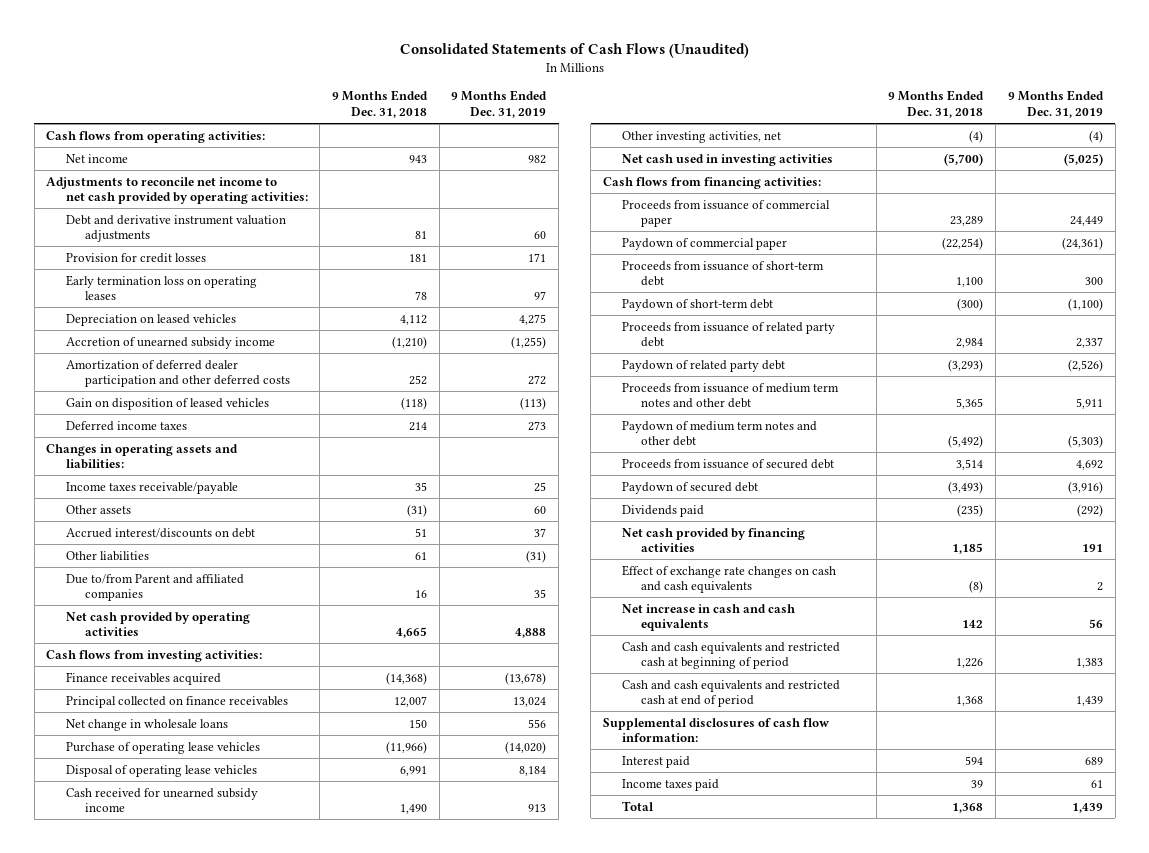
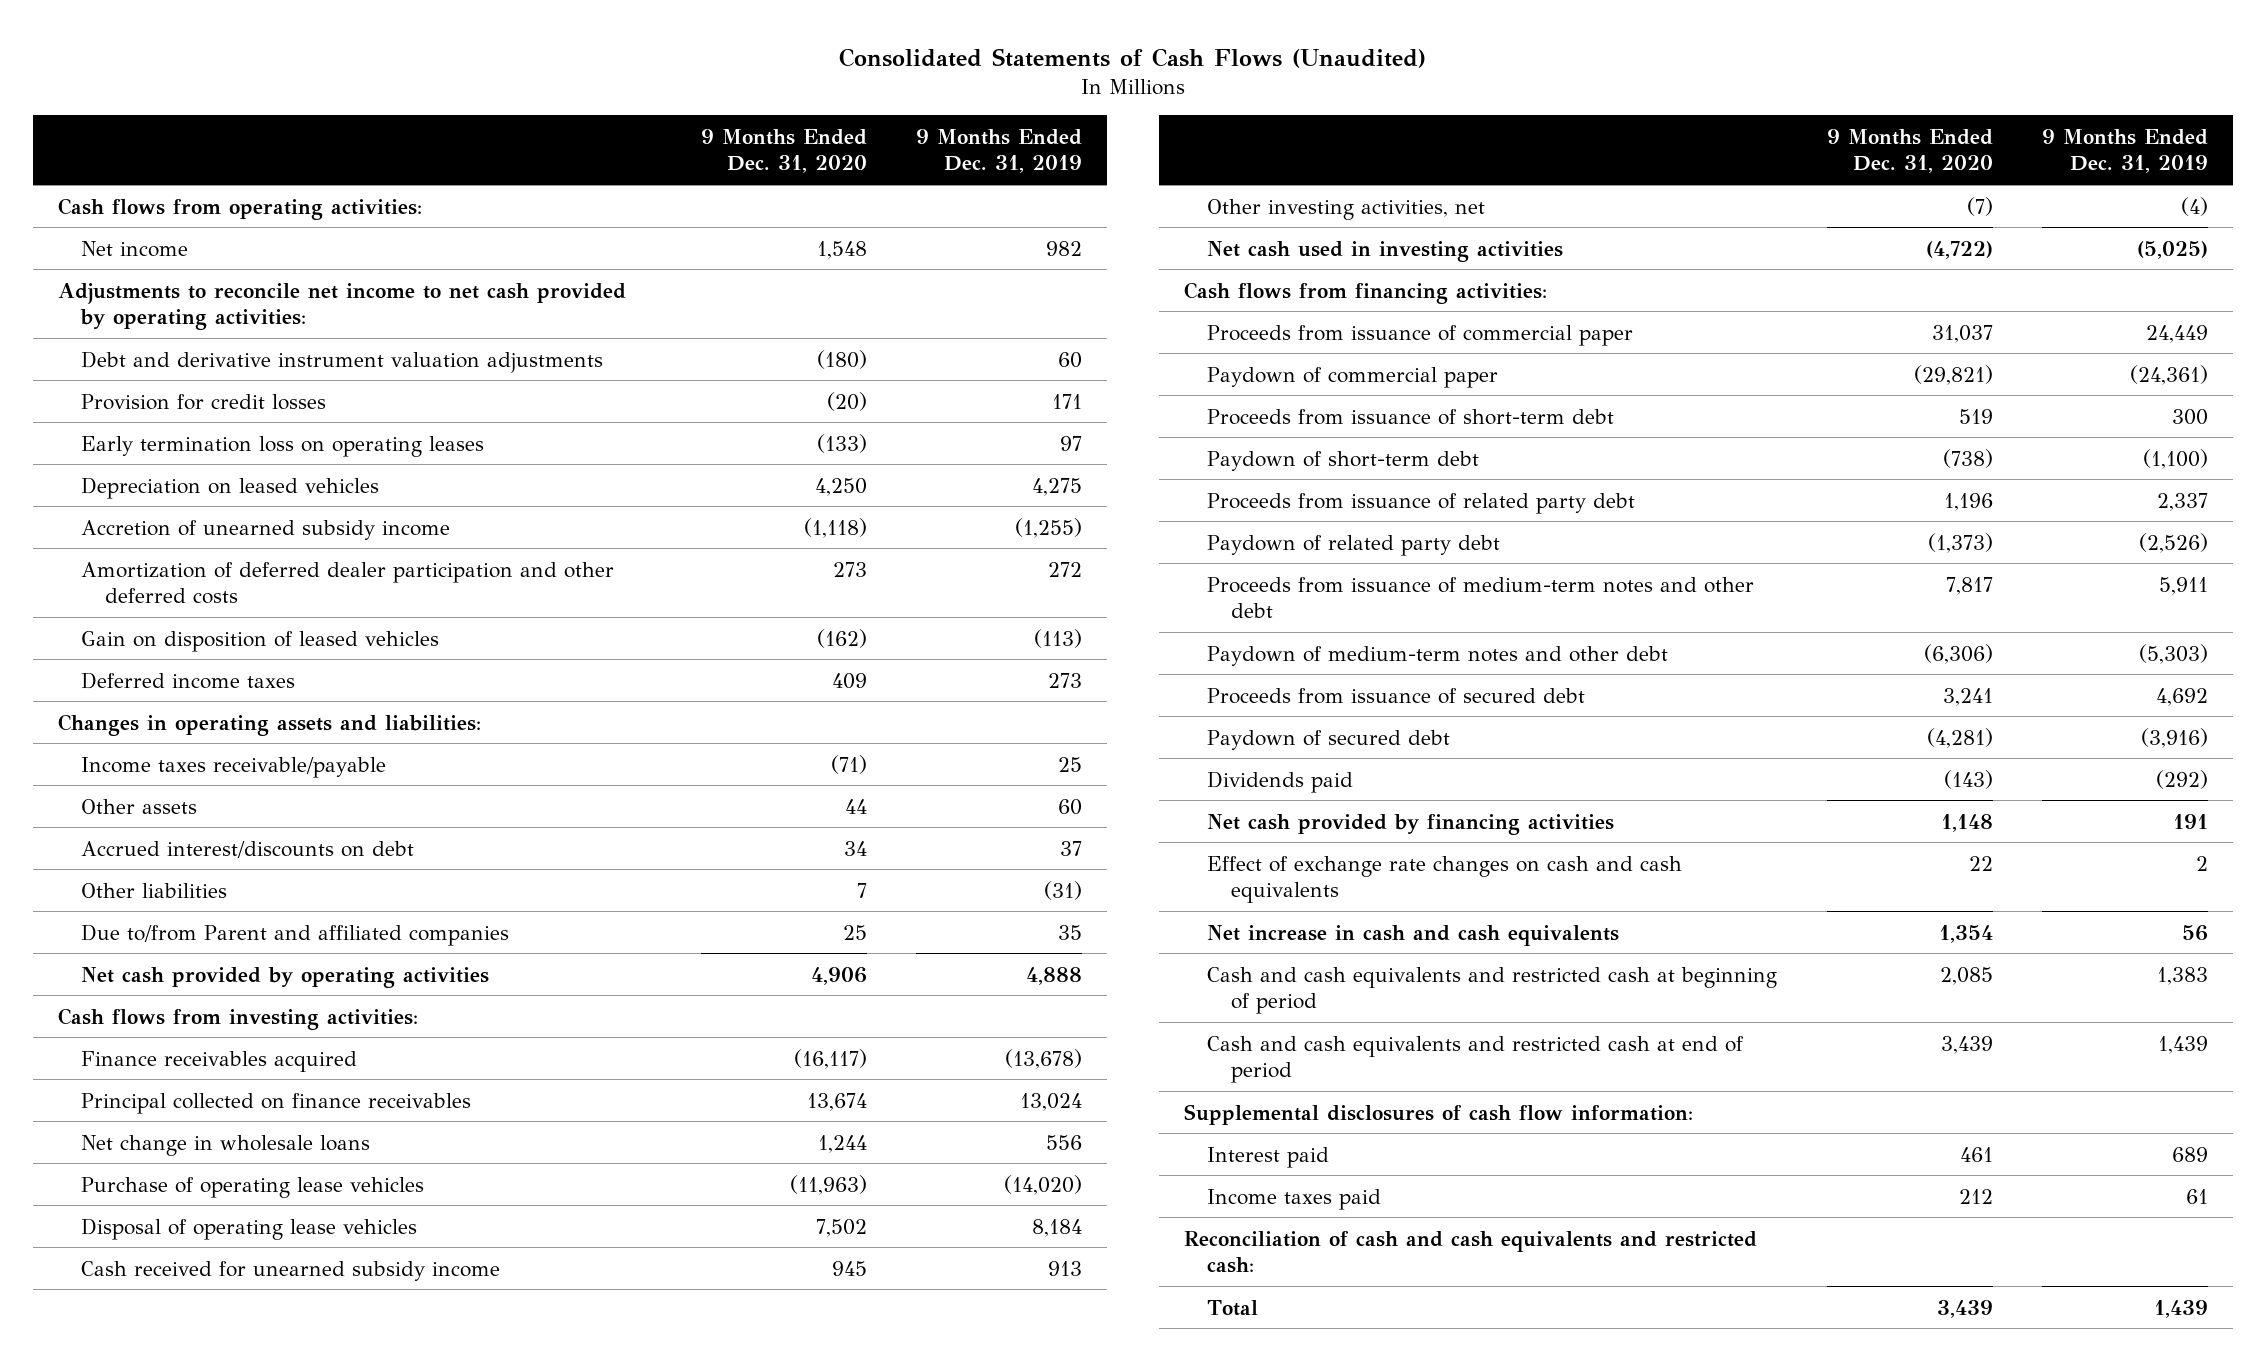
- | 9 Months Ended Dec. 31, 2018 | 9 Months Ended Dec. 31, 2019
+ | 9 Months Ended Dec. 31, 2020 | 9 Months Ended Dec. 31, 2019
- Proceeds from issuance of medium term notes and other debt | 5,365 | 5,911
- Paydown of medium term notes and other debt | (5,492) | (5,303)
+ Proceeds from issuance of medium-term notes and other debt | 7,817 | 5,911
+ Paydown of medium-term notes and other debt | (6,306) | (5,303)
+ Reconciliation of cash and cash equivalents and restricted cash:

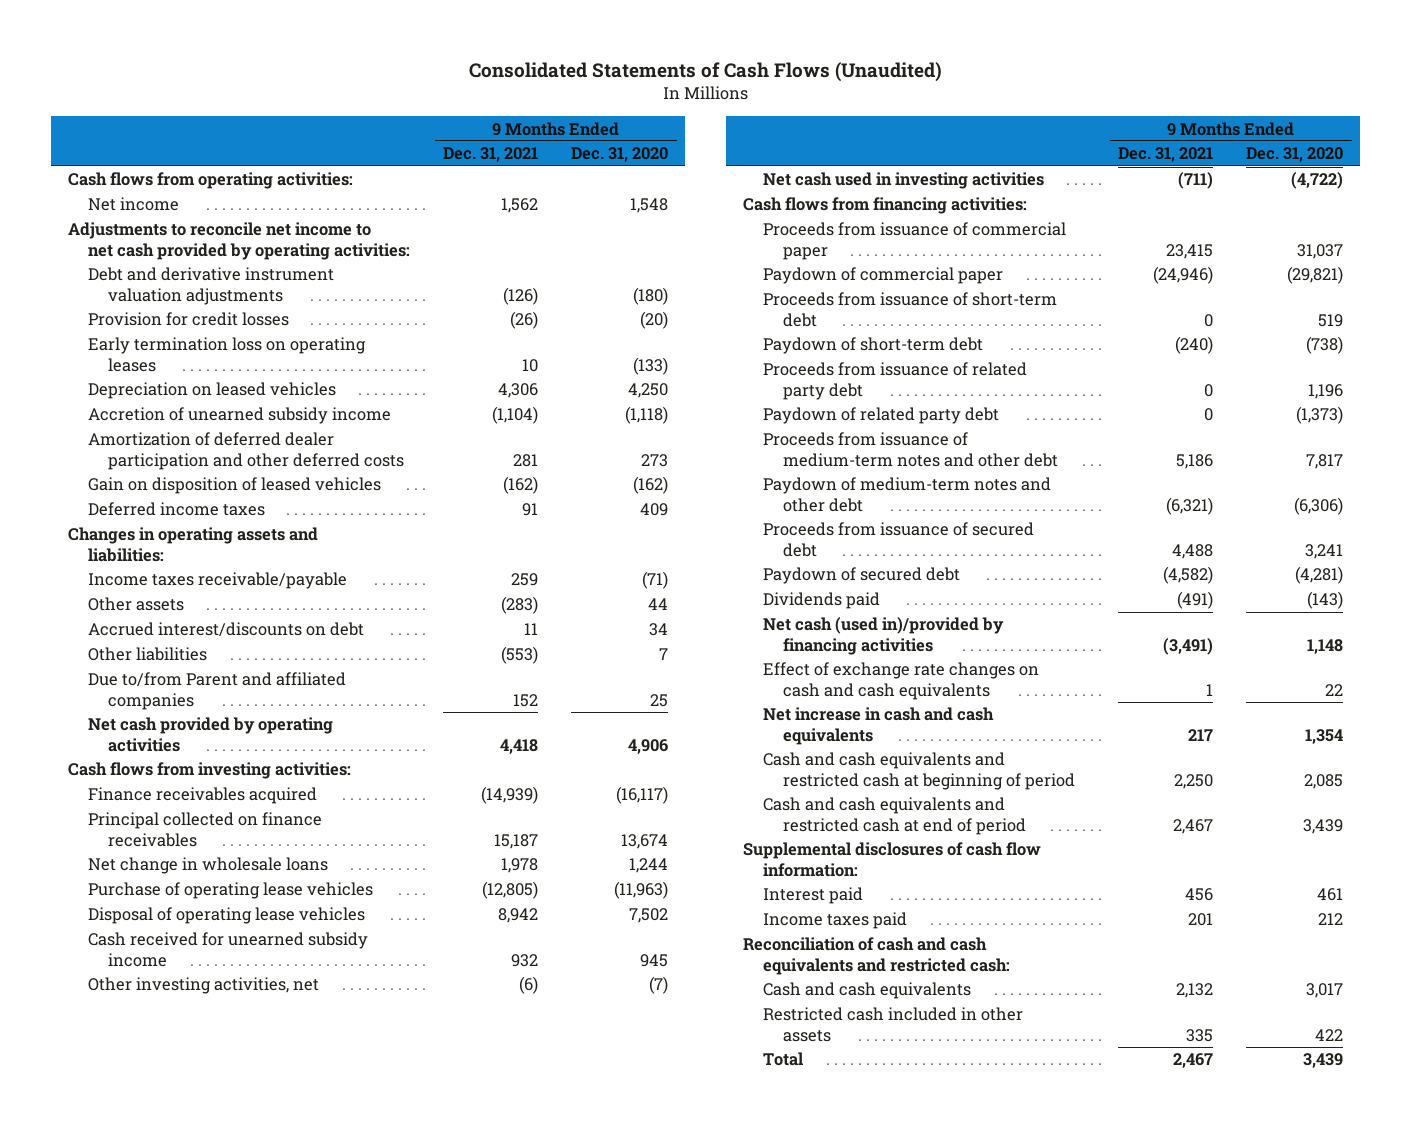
- | 9 Months Ended Dec. 31, 2020 | 9 Months Ended Dec. 31, 2019
+ | 9 Months Ended Dec. 31, 2021 | 9 Months Ended Dec. 31, 2020
- Net cash provided by financing activities | 1,148 | 191
+ Net cash (used in)/provided by financing activities | (3,491) | 1,148
+ Cash and cash equivalents | 2,132 | 3,017
+ Restricted cash included in other assets | 335 | 422

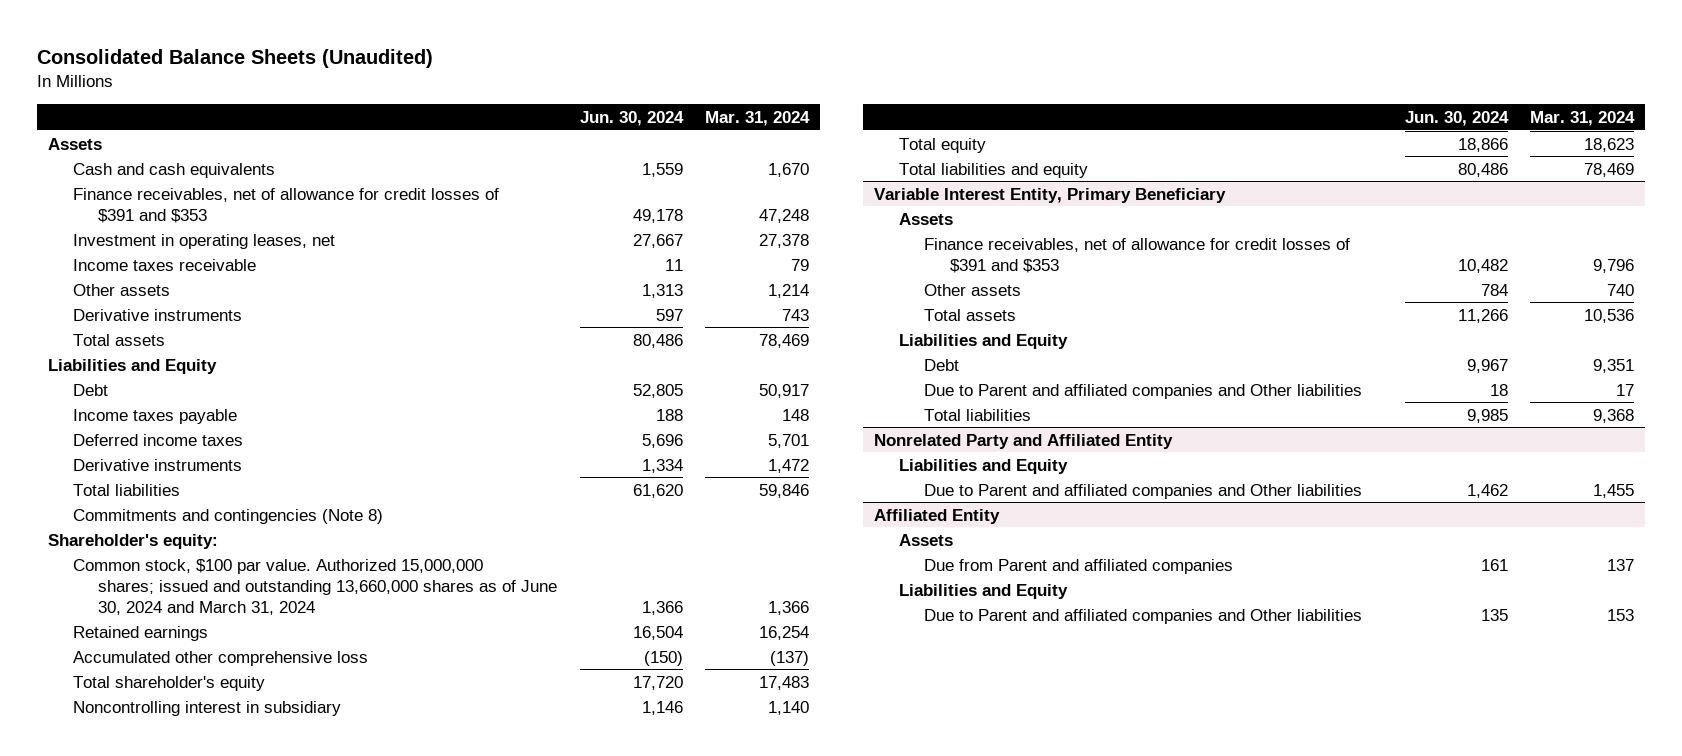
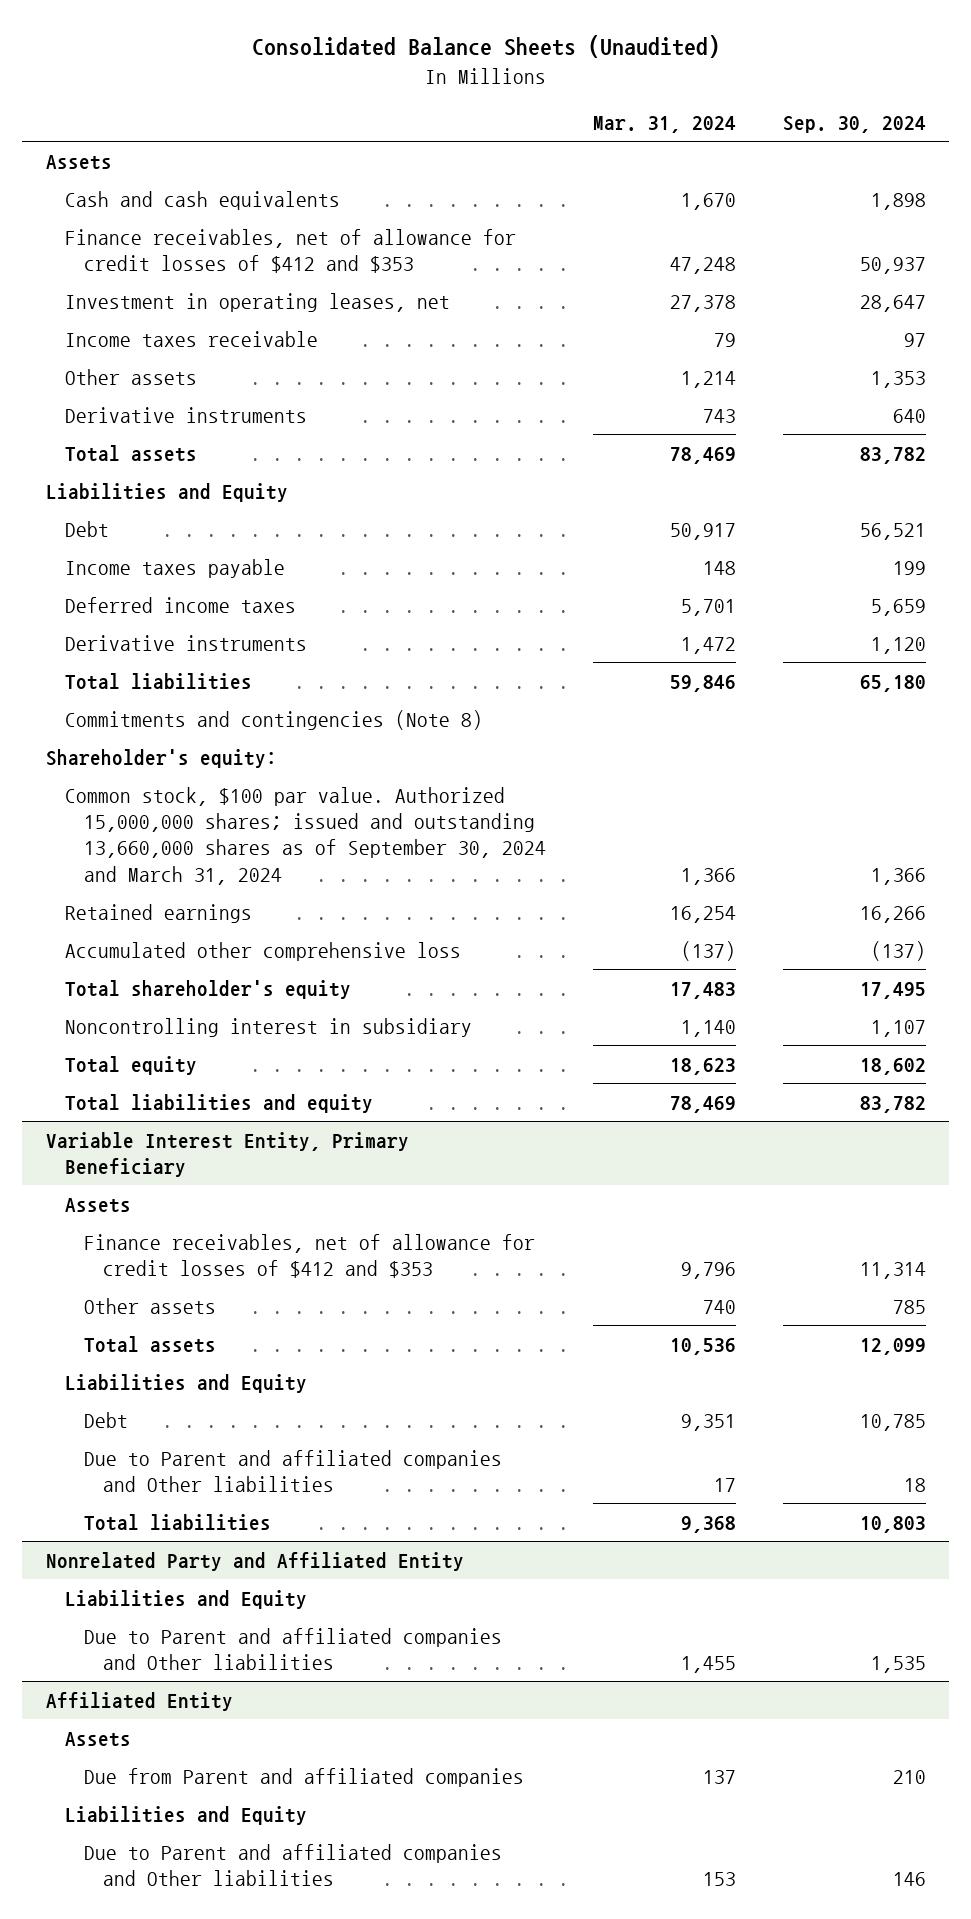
- | Jun. 30, 2024 | Mar. 31, 2024
+ | Mar. 31, 2024 | Sep. 30, 2024
- Finance receivables, net of allowance for credit losses of $391 and $353 | 49,178 | 47,248
+ Finance receivables, net of allowance for credit losses of $412 and $353 | 47,248 | 50,937
- Common stock, $100 par value. Authorized 15,000,000 shares; issued and outstanding 13,660,000 shares as of June 30, 2024 and March 31, 2024 | 1,366 | 1,366
+ Common stock, $100 par value. Authorized 15,000,000 shares; issued and outstanding 13,660,000 shares as of September 30, 2024 and March 31, 2024 | 1,366 | 1,366
@ Variable Interest Entity, Primary Beneficiary
- Finance receivables, net of allowance for credit losses of $391 and $353 | 10,482 | 9,796
+ Finance receivables, net of allowance for credit losses of $412 and $353 | 9,796 | 11,314

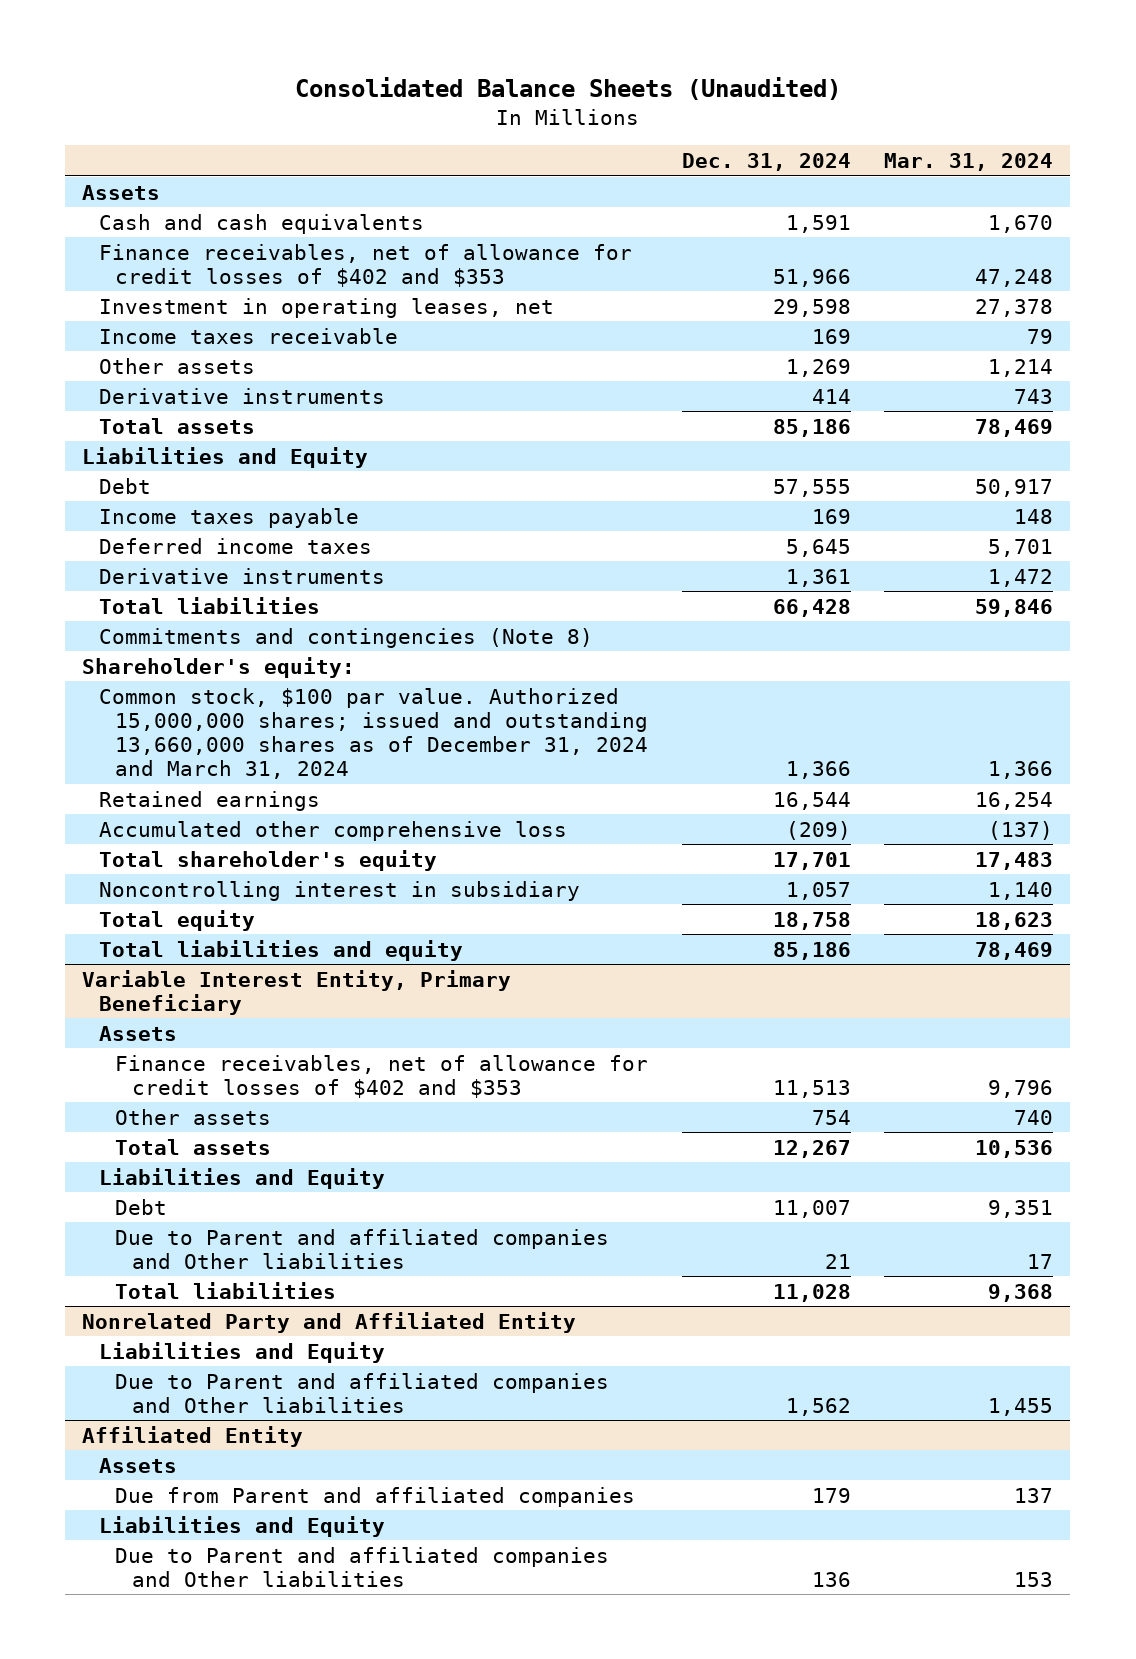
- | Mar. 31, 2024 | Sep. 30, 2024
+ | Dec. 31, 2024 | Mar. 31, 2024
- Finance receivables, net of allowance for credit losses of $412 and $353 | 47,248 | 50,937
+ Finance receivables, net of allowance for credit losses of $402 and $353 | 51,966 | 47,248
- Common stock, $100 par value. Authorized 15,000,000 shares; issued and outstanding 13,660,000 shares as of September 30, 2024 and March 31, 2024 | 1,366 | 1,366
+ Common stock, $100 par value. Authorized 15,000,000 shares; issued and outstanding 13,660,000 shares as of December 31, 2024 and March 31, 2024 | 1,366 | 1,366
@ Variable Interest Entity, Primary Beneficiary
- Finance receivables, net of allowance for credit losses of $412 and $353 | 9,796 | 11,314
+ Finance receivables, net of allowance for credit losses of $402 and $353 | 11,513 | 9,796

